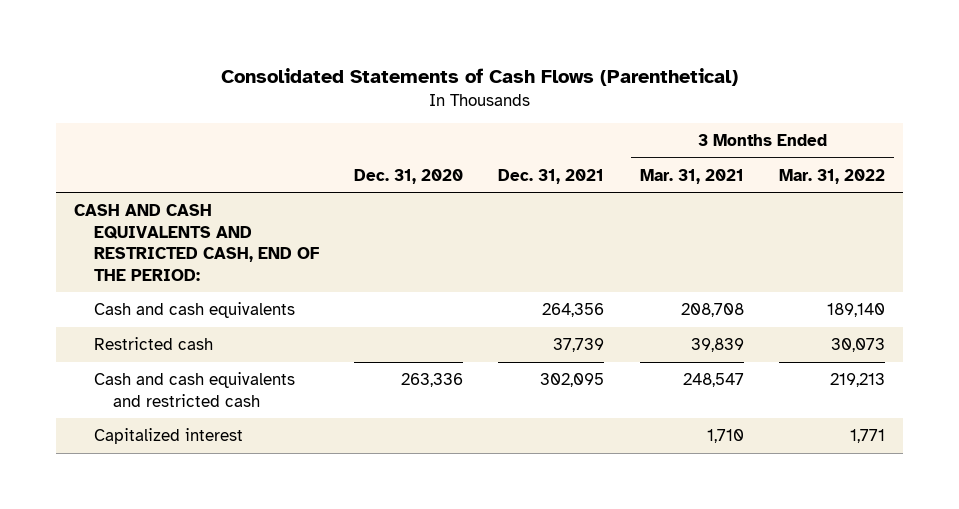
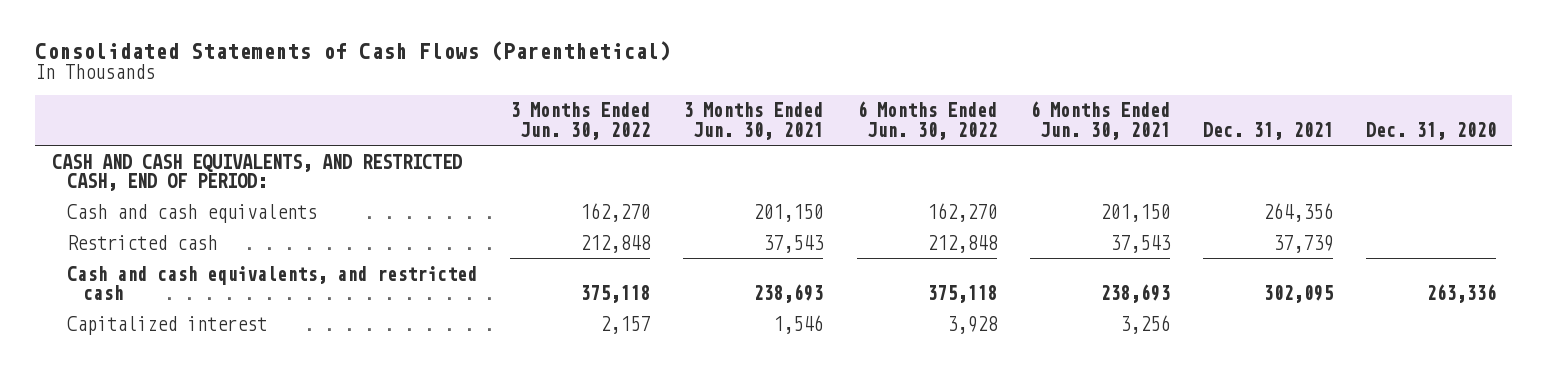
- | Dec. 31, 2020 | Dec. 31, 2021 | 3 Months Ended Mar. 31, 2021 | 3 Months Ended Mar. 31, 2022
+ | 3 Months Ended Jun. 30, 2022 | 3 Months Ended Jun. 30, 2021 | 6 Months Ended Jun. 30, 2022 | 6 Months Ended Jun. 30, 2021 | Dec. 31, 2021 | Dec. 31, 2020
- CASH AND CASH EQUIVALENTS AND RESTRICTED CASH, END OF THE PERIOD:
+ CASH AND CASH EQUIVALENTS, AND RESTRICTED CASH, END OF PERIOD:
- Cash and cash equivalents and restricted cash | 263,336 | 302,095 | 248,547 | 219,213
+ Cash and cash equivalents, and restricted cash | 375,118 | 238,693 | 375,118 | 238,693 | 302,095 | 263,336

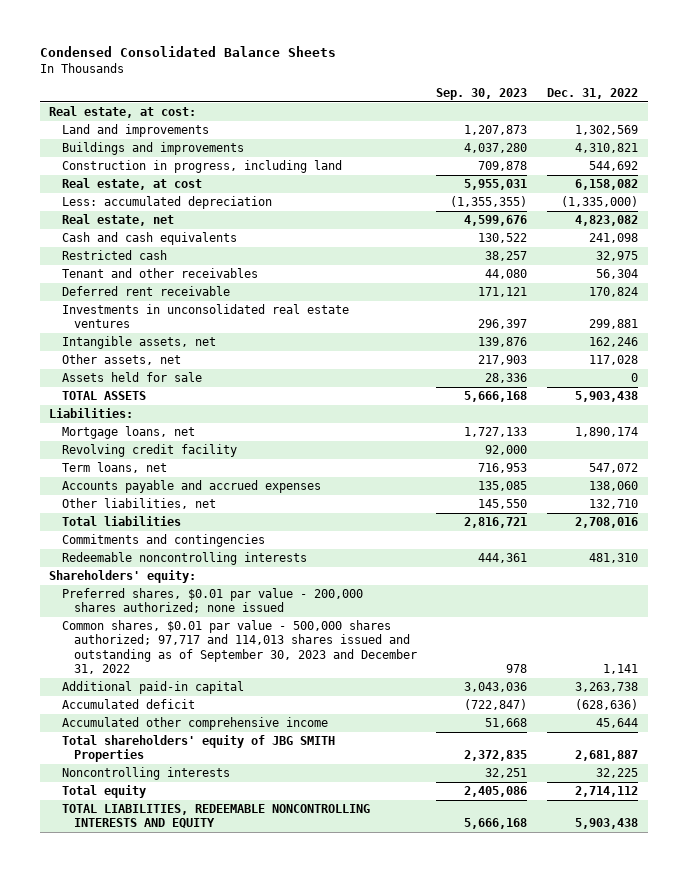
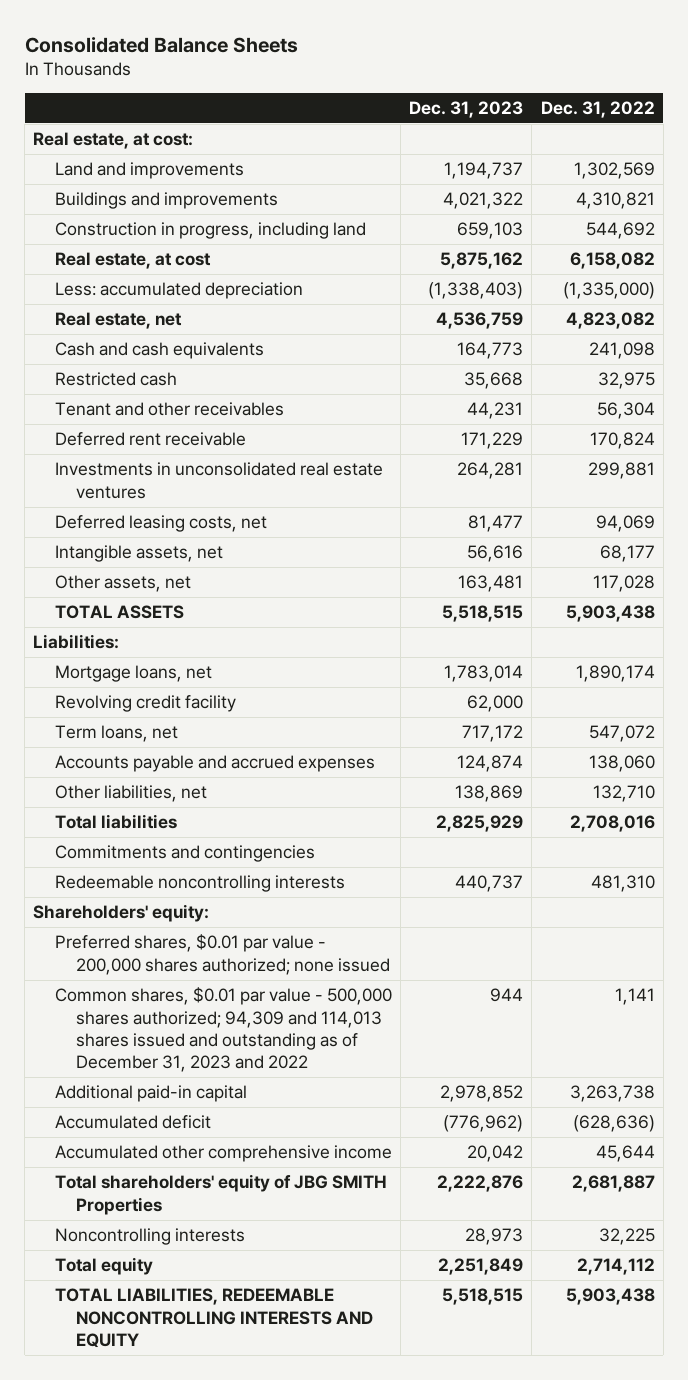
- Condensed Consolidated Balance Sheets
+ Consolidated Balance Sheets
- | Sep. 30, 2023 | Dec. 31, 2022
+ | Dec. 31, 2023 | Dec. 31, 2022
- Intangible assets, net | 139,876 | 162,246
+ Deferred leasing costs, net | 81,477 | 94,069
+ Intangible assets, net | 56,616 | 68,177
- Assets held for sale | 28,336 | 0
- Common shares, $0.01 par value - 500,000 shares authorized; 97,717 and 114,013 shares issued and outstanding as of September 30, 2023 and December 31, 2022 | 978 | 1,141
+ Common shares, $0.01 par value - 500,000 shares authorized; 94,309 and 114,013 shares issued and outstanding as of December 31, 2023 and 2022 | 944 | 1,141

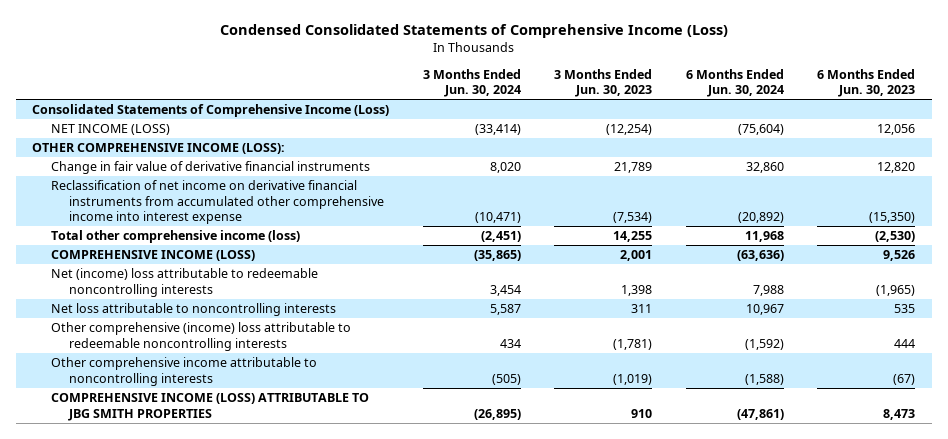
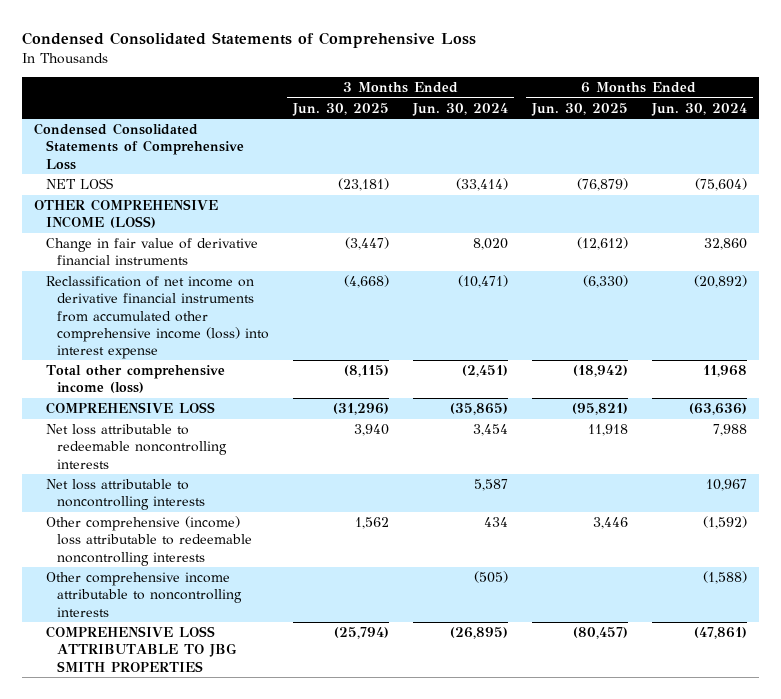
- Condensed Consolidated Statements of Comprehensive Income (Loss)
+ Condensed Consolidated Statements of Comprehensive Loss
- | 3 Months Ended Jun. 30, 2024 | 3 Months Ended Jun. 30, 2023 | 6 Months Ended Jun. 30, 2024 | 6 Months Ended Jun. 30, 2023
+ | 3 Months Ended Jun. 30, 2025 | 3 Months Ended Jun. 30, 2024 | 6 Months Ended Jun. 30, 2025 | 6 Months Ended Jun. 30, 2024
- Consolidated Statements of Comprehensive Income (Loss)
- NET INCOME (LOSS) | (33,414) | (12,254) | (75,604) | 12,056
- OTHER COMPREHENSIVE INCOME (LOSS):
+ Condensed Consolidated Statements of Comprehensive Loss
+ NET LOSS | (23,181) | (33,414) | (76,879) | (75,604)
+ OTHER COMPREHENSIVE INCOME (LOSS)
- Reclassification of net income on derivative financial instruments from accumulated other comprehensive income into interest expense | (10,471) | (7,534) | (20,892) | (15,350)
+ Reclassification of net income on derivative financial instruments from accumulated other comprehensive income (loss) into interest expense | (4,668) | (10,471) | (6,330) | (20,892)
- COMPREHENSIVE INCOME (LOSS) | (35,865) | 2,001 | (63,636) | 9,526
- Net (income) loss attributable to redeemable noncontrolling interests | 3,454 | 1,398 | 7,988 | (1,965)
+ COMPREHENSIVE LOSS | (31,296) | (35,865) | (95,821) | (63,636)
+ Net loss attributable to redeemable noncontrolling interests | 3,940 | 3,454 | 11,918 | 7,988
- COMPREHENSIVE INCOME (LOSS) ATTRIBUTABLE TO JBG SMITH PROPERTIES | (26,895) | 910 | (47,861) | 8,473
+ COMPREHENSIVE LOSS ATTRIBUTABLE TO JBG SMITH PROPERTIES | (25,794) | (26,895) | (80,457) | (47,861)

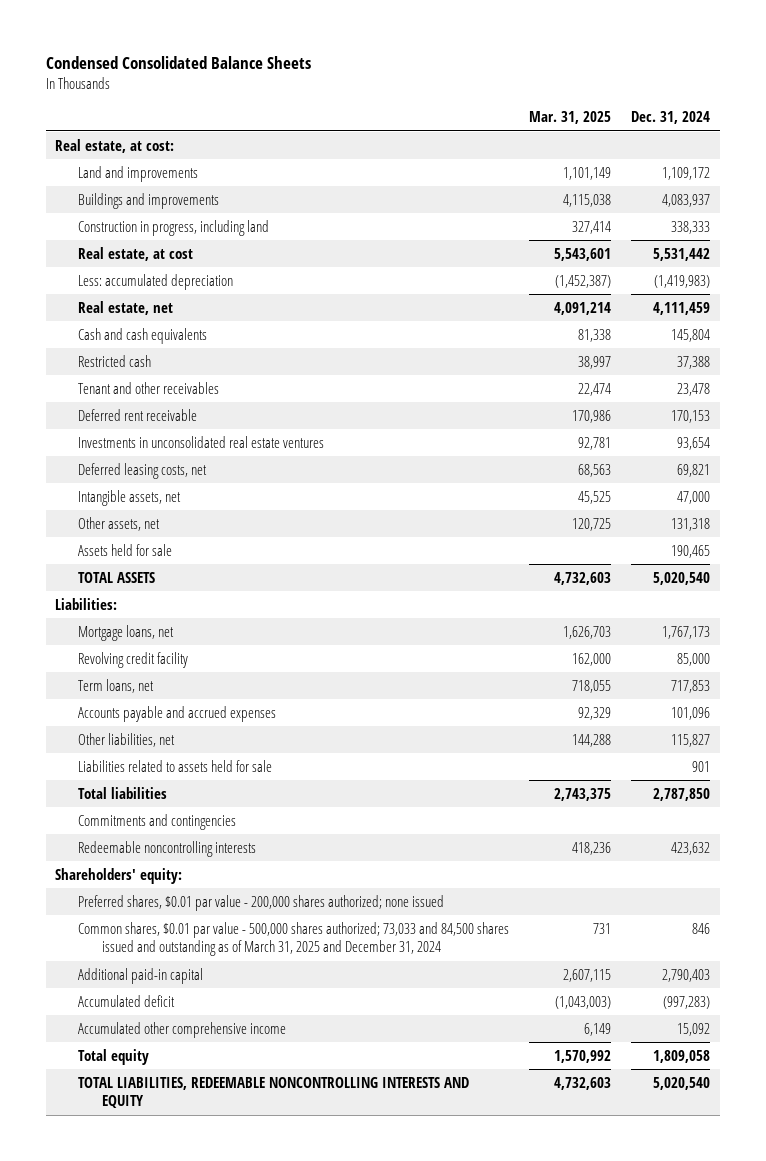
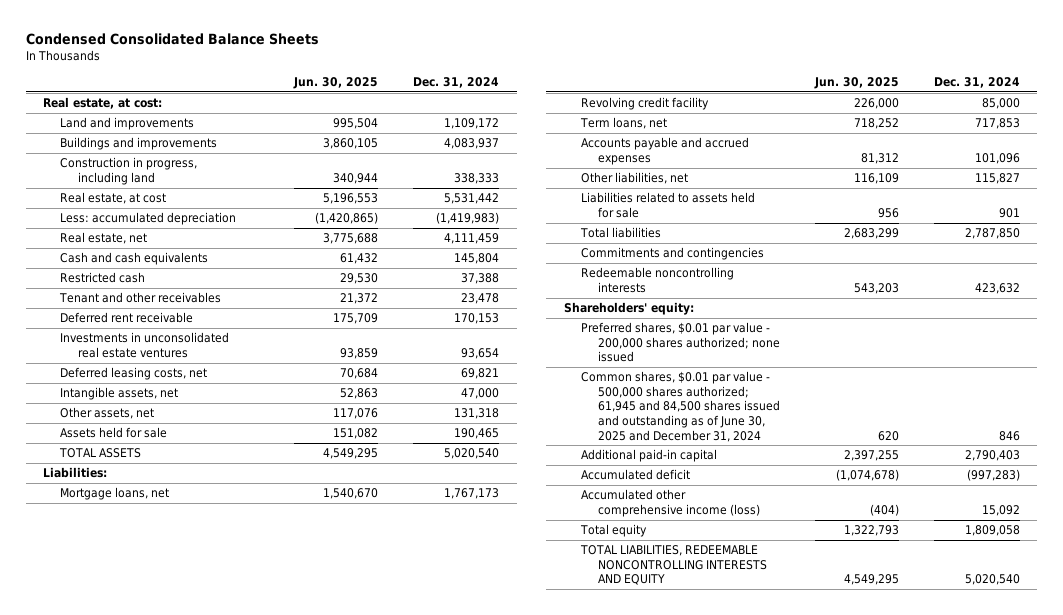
- | Mar. 31, 2025 | Dec. 31, 2024
+ | Jun. 30, 2025 | Dec. 31, 2024
- Common shares, $0.01 par value - 500,000 shares authorized; 73,033 and 84,500 shares issued and outstanding as of March 31, 2025 and December 31, 2024 | 731 | 846
+ Common shares, $0.01 par value - 500,000 shares authorized; 61,945 and 84,500 shares issued and outstanding as of June 30, 2025 and December 31, 2024 | 620 | 846
- Accumulated other comprehensive income | 6,149 | 15,092
+ Accumulated other comprehensive income (loss) | (404) | 15,092

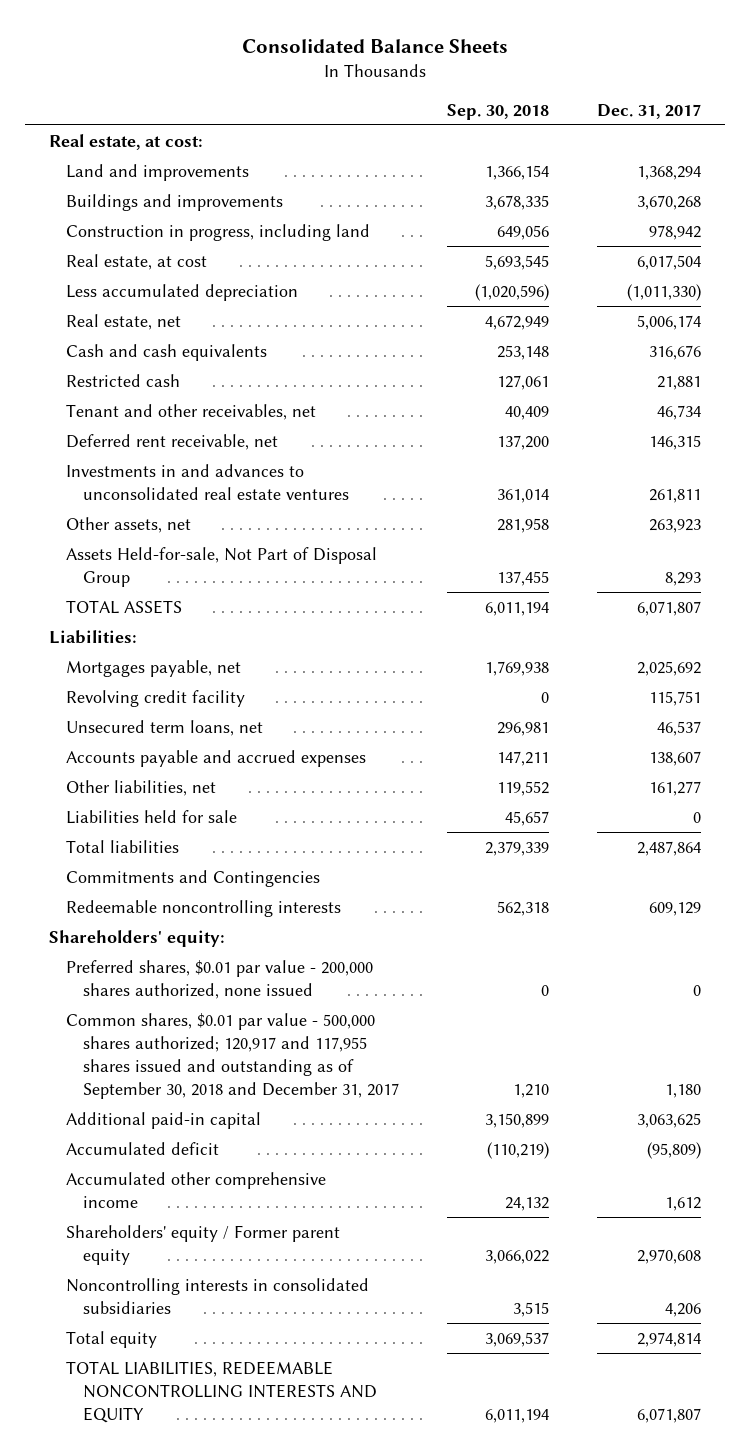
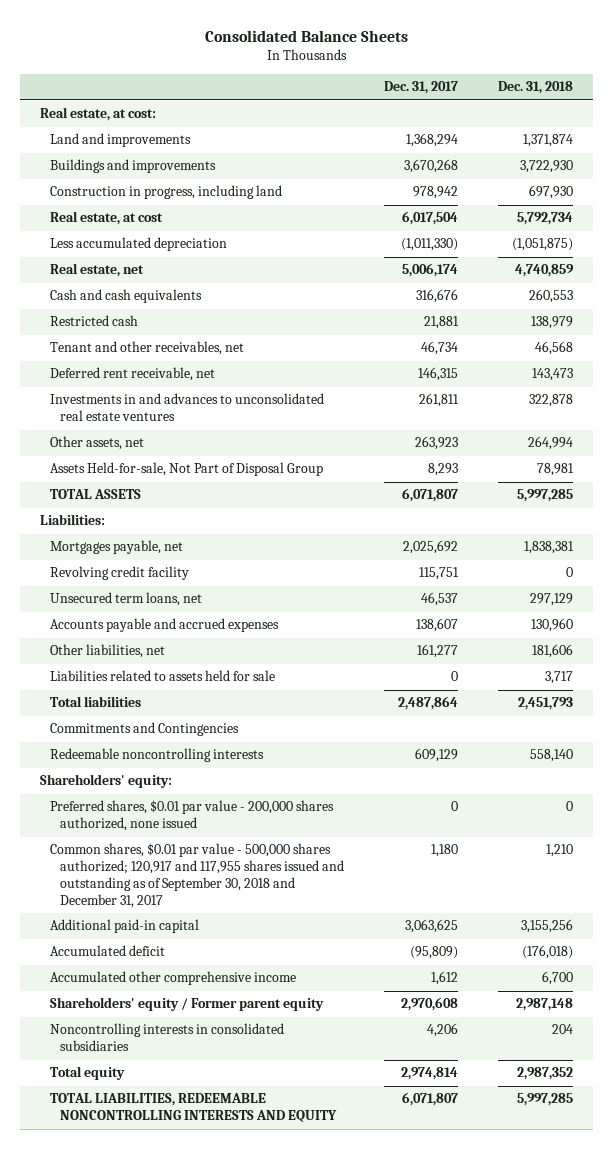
- | Sep. 30, 2018 | Dec. 31, 2017
+ | Dec. 31, 2017 | Dec. 31, 2018
- Liabilities held for sale | 45,657 | 0
+ Liabilities related to assets held for sale | 0 | 3,717

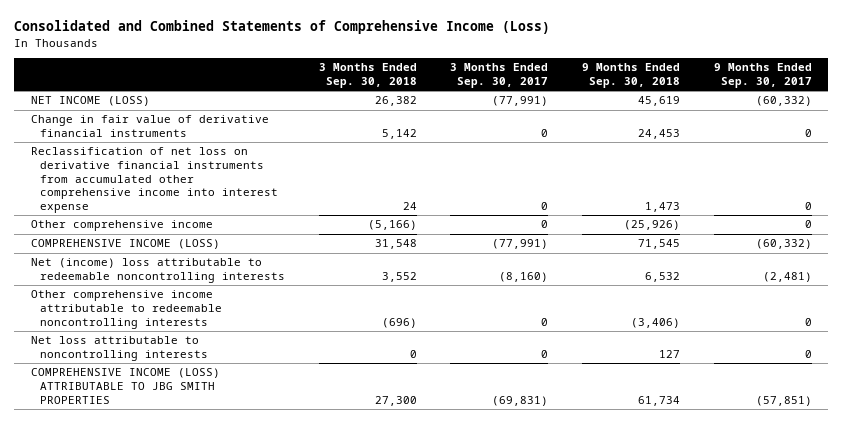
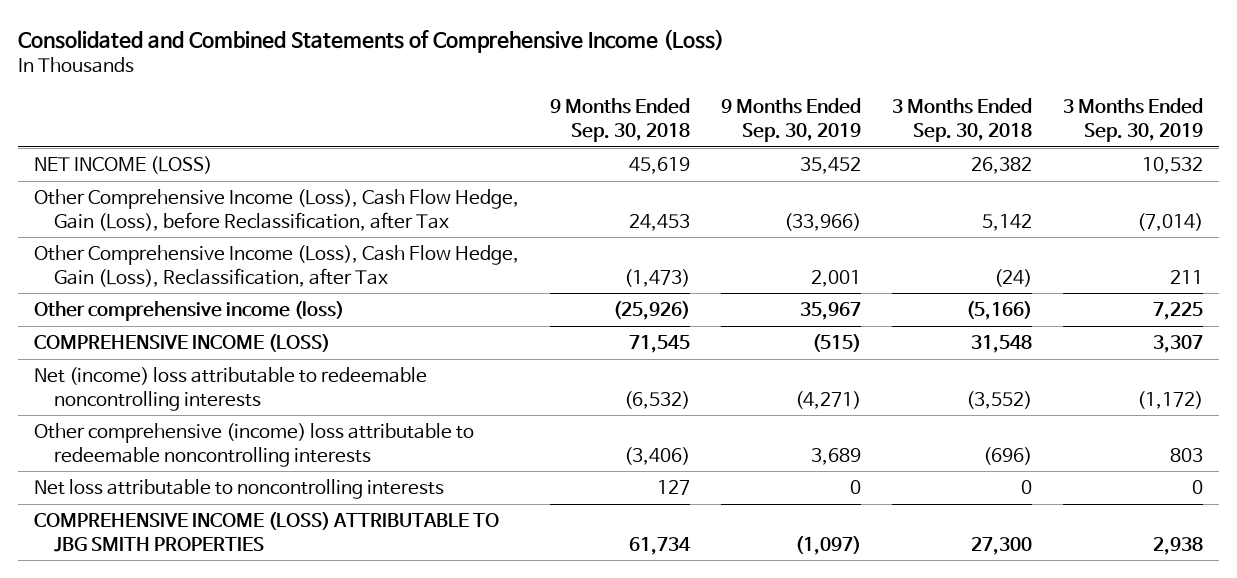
- | 3 Months Ended Sep. 30, 2018 | 3 Months Ended Sep. 30, 2017 | 9 Months Ended Sep. 30, 2018 | 9 Months Ended Sep. 30, 2017
+ | 9 Months Ended Sep. 30, 2018 | 9 Months Ended Sep. 30, 2019 | 3 Months Ended Sep. 30, 2018 | 3 Months Ended Sep. 30, 2019
- Change in fair value of derivative financial instruments | 5,142 | 0 | 24,453 | 0
- Reclassification of net loss on derivative financial instruments from accumulated other comprehensive income into interest expense | 24 | 0 | 1,473 | 0
- Other comprehensive income | (5,166) | 0 | (25,926) | 0
+ Other Comprehensive Income (Loss), Cash Flow Hedge, Gain (Loss), before Reclassification, after Tax | 24,453 | (33,966) | 5,142 | (7,014)
+ Other Comprehensive Income (Loss), Cash Flow Hedge, Gain (Loss), Reclassification, after Tax | (1,473) | 2,001 | (24) | 211
+ Other comprehensive income (loss) | (25,926) | 35,967 | (5,166) | 7,225
- Net (income) loss attributable to redeemable noncontrolling interests | 3,552 | (8,160) | 6,532 | (2,481)
- Other comprehensive income attributable to redeemable noncontrolling interests | (696) | 0 | (3,406) | 0
+ Net (income) loss attributable to redeemable noncontrolling interests | (6,532) | (4,271) | (3,552) | (1,172)
+ Other comprehensive (income) loss attributable to redeemable noncontrolling interests | (3,406) | 3,689 | (696) | 803

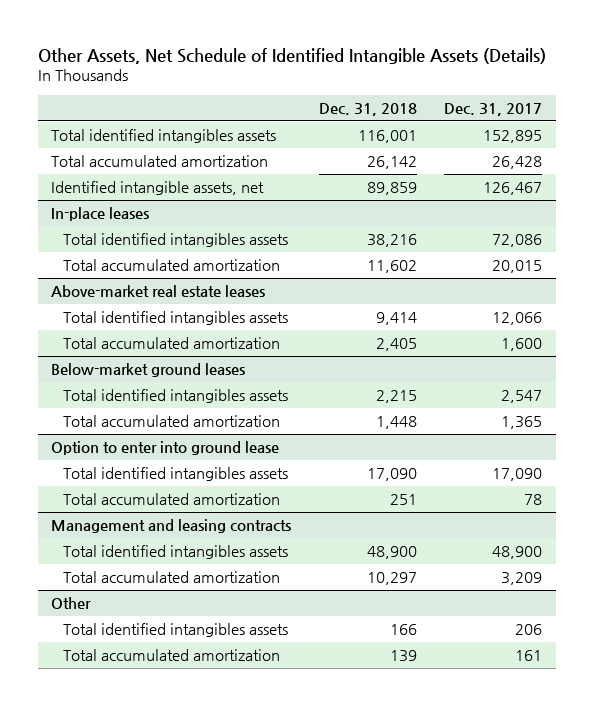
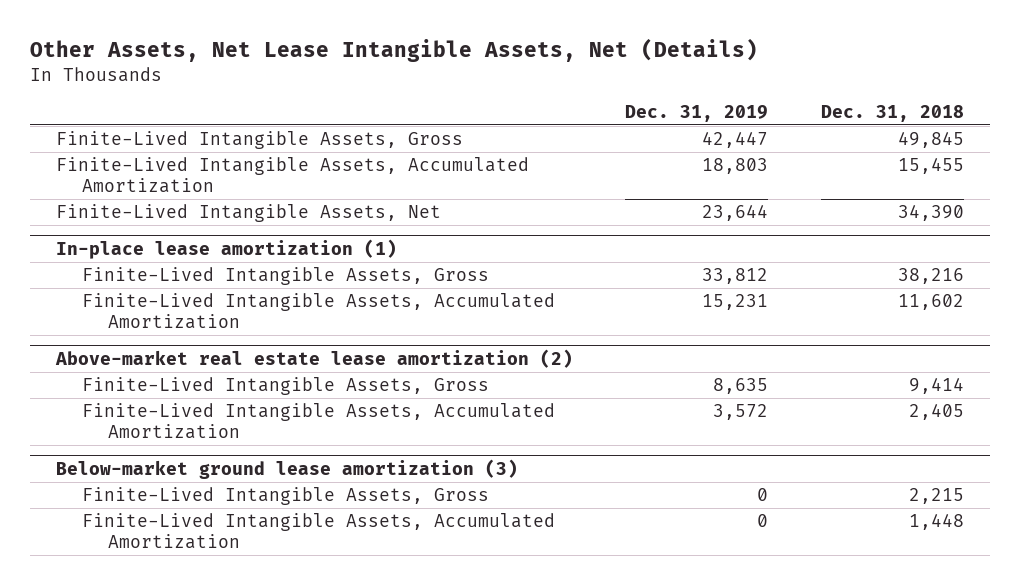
- Other Assets, Net Schedule of Identified Intangible Assets (Details)
+ Other Assets, Net Lease Intangible Assets, Net (Details)
- | Dec. 31, 2018 | Dec. 31, 2017
+ | Dec. 31, 2019 | Dec. 31, 2018
- Total identified intangibles assets | 116,001 | 152,895
- Total accumulated amortization | 26,142 | 26,428
- Identified intangible assets, net | 89,859 | 126,467
- In-place leases
- Total identified intangibles assets | 38,216 | 72,086
- Total accumulated amortization | 11,602 | 20,015
- Above-market real estate leases
- Total identified intangibles assets | 9,414 | 12,066
- Total accumulated amortization | 2,405 | 1,600
- Below-market ground leases
- Total identified intangibles assets | 2,215 | 2,547
- Total accumulated amortization | 1,448 | 1,365
- Option to enter into ground lease
- Total identified intangibles assets | 17,090 | 17,090
- Total accumulated amortization | 251 | 78
- Management and leasing contracts
- Total identified intangibles assets | 48,900 | 48,900
- Total accumulated amortization | 10,297 | 3,209
- Other
- Total identified intangibles assets | 166 | 206
- Total accumulated amortization | 139 | 161
+ Finite-Lived Intangible Assets, Gross | 42,447 | 49,845
+ Finite-Lived Intangible Assets, Accumulated Amortization | 18,803 | 15,455
+ Finite-Lived Intangible Assets, Net | 23,644 | 34,390
+ In-place lease amortization (1)
+ Finite-Lived Intangible Assets, Gross | 33,812 | 38,216
+ Finite-Lived Intangible Assets, Accumulated Amortization | 15,231 | 11,602
+ Above-market real estate lease amortization (2)
+ Finite-Lived Intangible Assets, Gross | 8,635 | 9,414
+ Finite-Lived Intangible Assets, Accumulated Amortization | 3,572 | 2,405
+ Below-market ground lease amortization (3)
+ Finite-Lived Intangible Assets, Gross | 0 | 2,215
+ Finite-Lived Intangible Assets, Accumulated Amortization | 0 | 1,448

